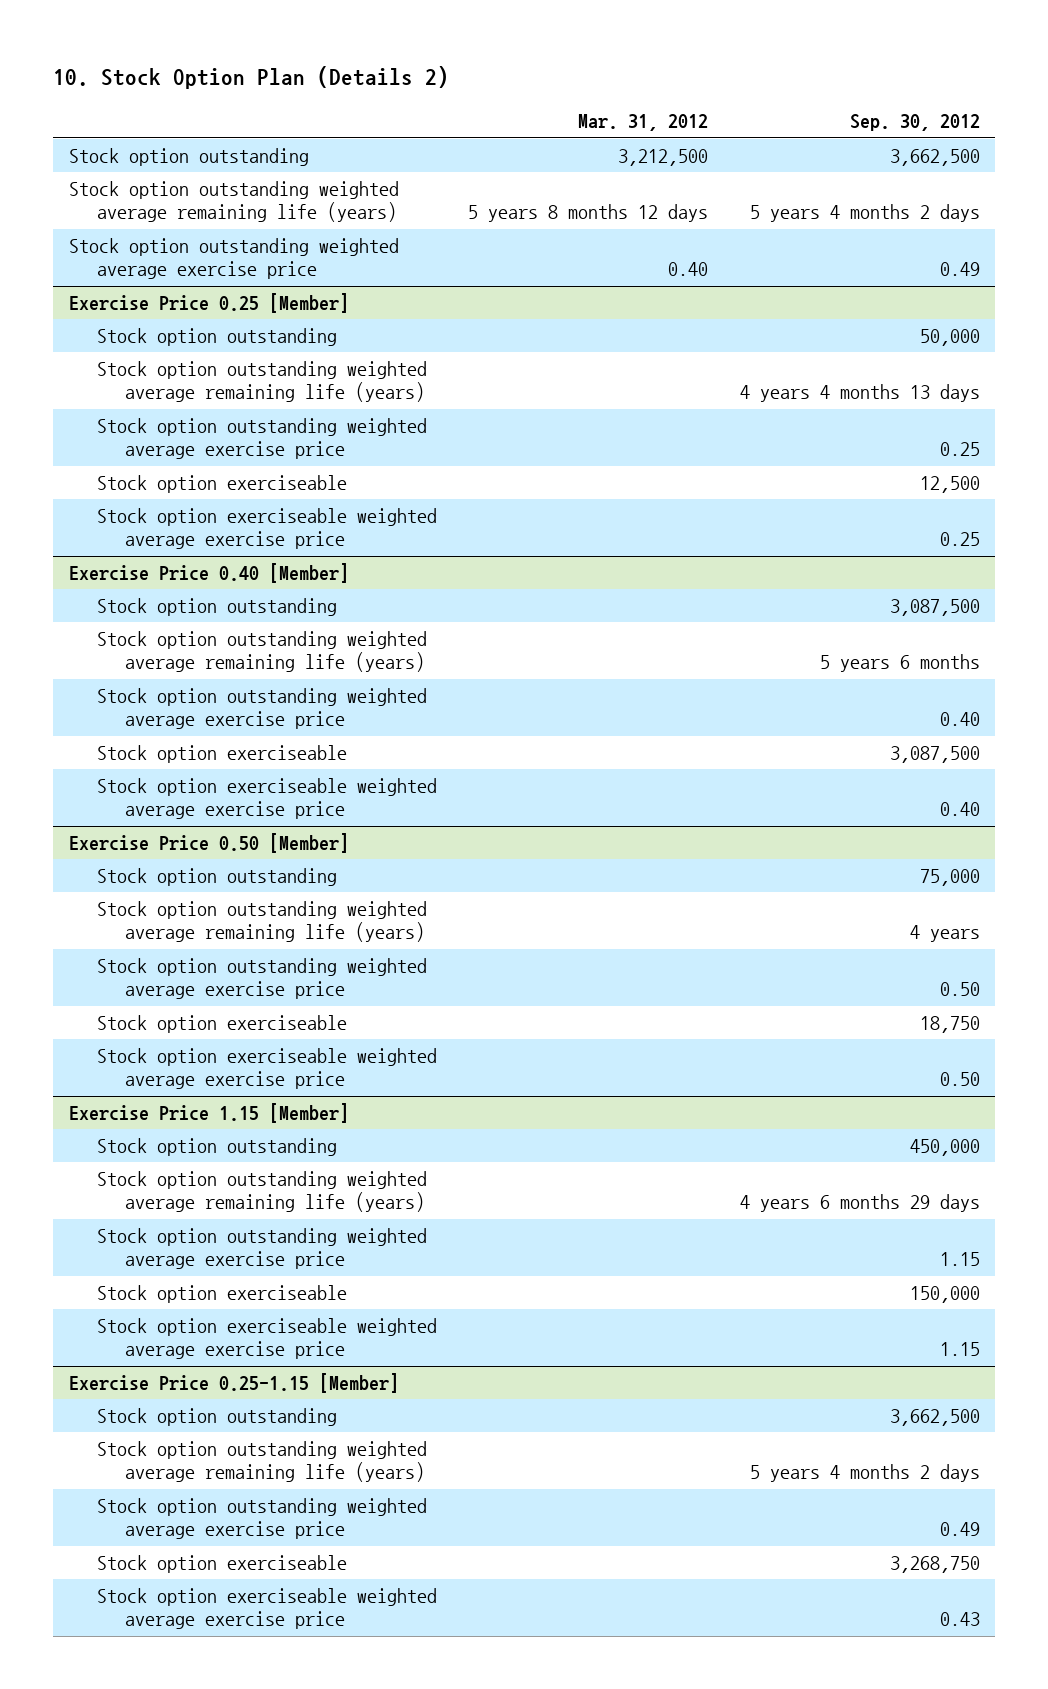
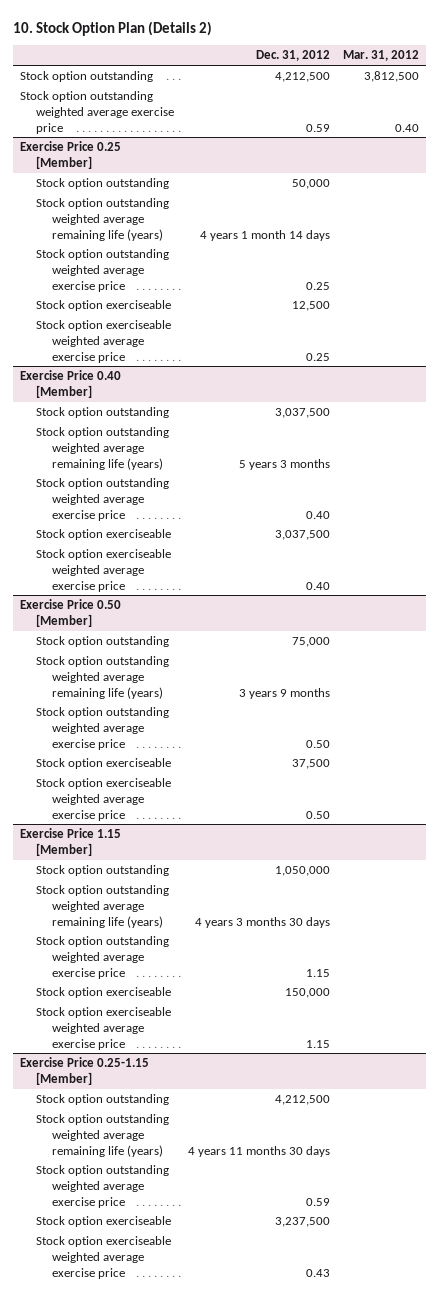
- | Mar. 31, 2012 | Sep. 30, 2012
+ | Dec. 31, 2012 | Mar. 31, 2012
- Stock option outstanding | 3,212,500 | 3,662,500
- Stock option outstanding weighted average remaining life (years) | 5 years 8 months 12 days | 5 years 4 months 2 days
+ Stock option outstanding | 4,212,500 | 3,812,500

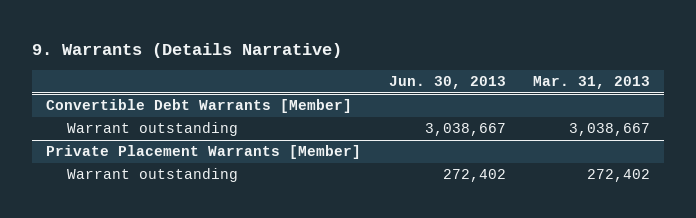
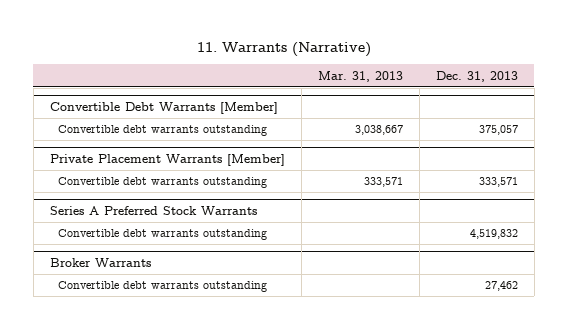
- 9. Warrants (Details Narrative)
+ 11. Warrants (Narrative)
- | Jun. 30, 2013 | Mar. 31, 2013
+ | Mar. 31, 2013 | Dec. 31, 2013
@ Convertible Debt Warrants [Member]
- Warrant outstanding | 3,038,667 | 3,038,667
+ Convertible debt warrants outstanding | 3,038,667 | 375,057
@ Private Placement Warrants [Member]
- Warrant outstanding | 272,402 | 272,402
+ Convertible debt warrants outstanding | 333,571 | 333,571
+ Series A Preferred Stock Warrants
+ Convertible debt warrants outstanding | | 4,519,832
+ Broker Warrants
+ Convertible debt warrants outstanding | | 27,462

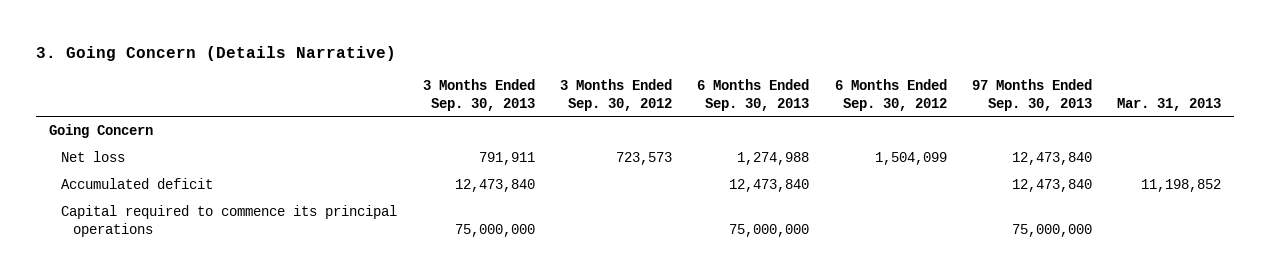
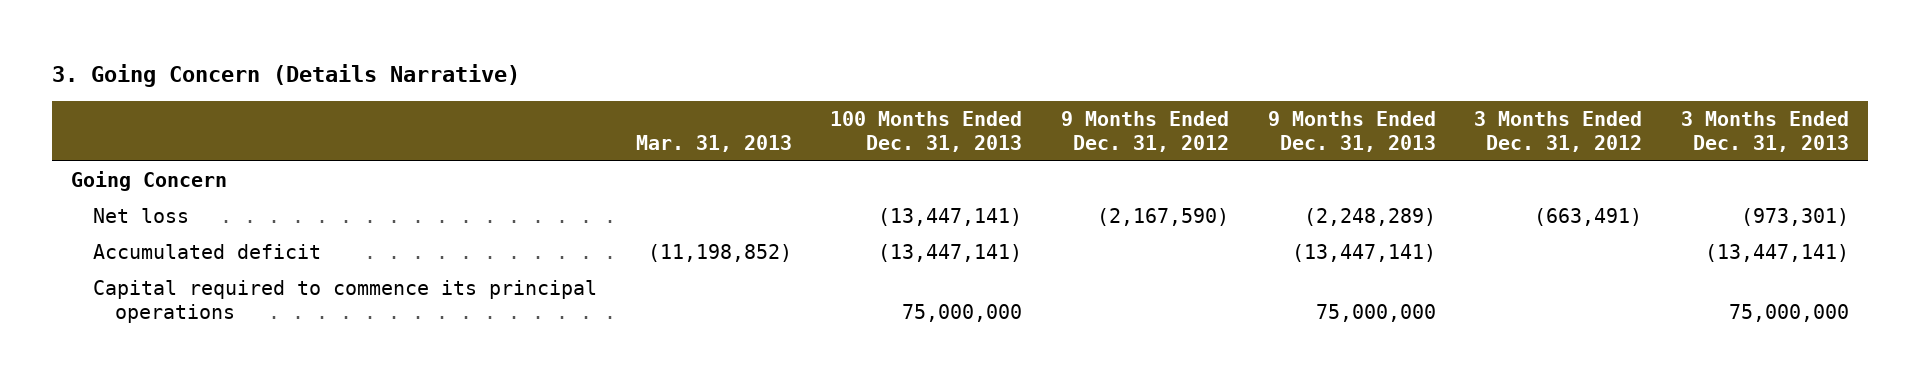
- | 3 Months Ended Sep. 30, 2013 | 3 Months Ended Sep. 30, 2012 | 6 Months Ended Sep. 30, 2013 | 6 Months Ended Sep. 30, 2012 | 97 Months Ended Sep. 30, 2013 | Mar. 31, 2013
+ | Mar. 31, 2013 | 100 Months Ended Dec. 31, 2013 | 9 Months Ended Dec. 31, 2012 | 9 Months Ended Dec. 31, 2013 | 3 Months Ended Dec. 31, 2012 | 3 Months Ended Dec. 31, 2013
- Accumulated deficit | 12,473,840 | | 12,473,840 | | 12,473,840 | 11,198,852
+ Accumulated deficit | (11,198,852) | (13,447,141) | | (13,447,141) | | (13,447,141)

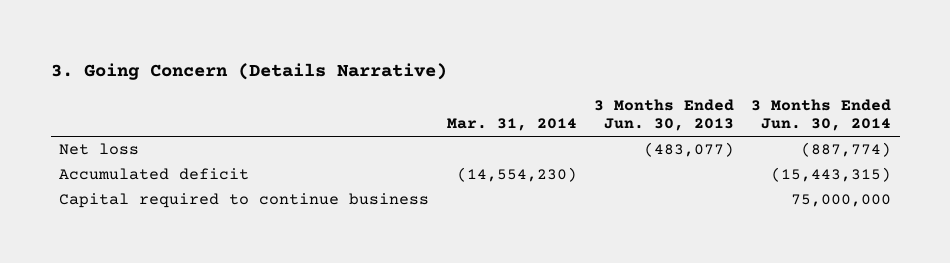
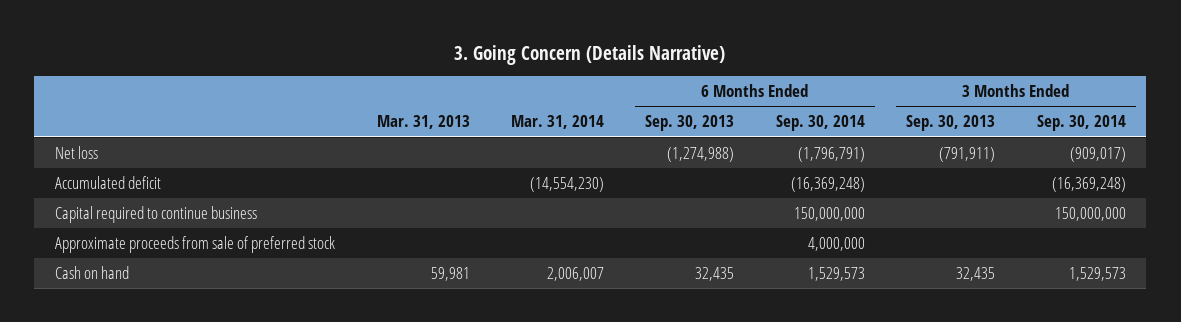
- | Mar. 31, 2014 | 3 Months Ended Jun. 30, 2013 | 3 Months Ended Jun. 30, 2014
+ | Mar. 31, 2013 | Mar. 31, 2014 | 6 Months Ended Sep. 30, 2013 | 6 Months Ended Sep. 30, 2014 | 3 Months Ended Sep. 30, 2013 | 3 Months Ended Sep. 30, 2014
+ Approximate proceeds from sale of preferred stock | | | | 4,000,000 | |
+ Cash on hand | 59,981 | 2,006,007 | 32,435 | 1,529,573 | 32,435 | 1,529,573

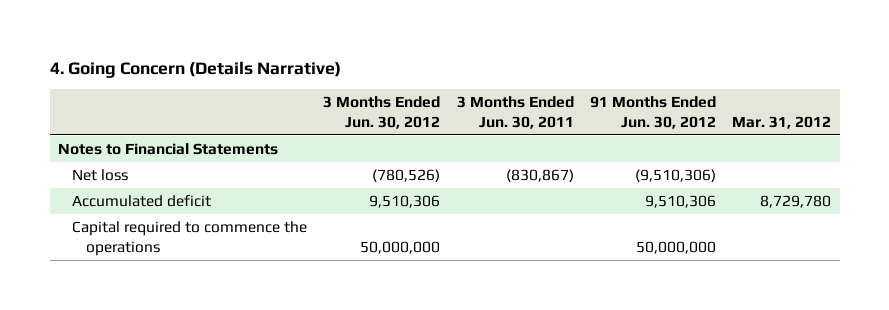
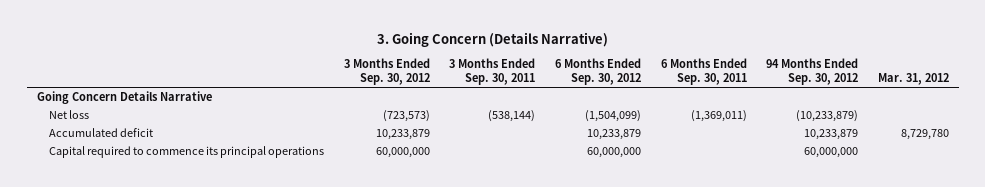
- 4. Going Concern (Details Narrative)
+ 3. Going Concern (Details Narrative)
- | 3 Months Ended Jun. 30, 2012 | 3 Months Ended Jun. 30, 2011 | 91 Months Ended Jun. 30, 2012 | Mar. 31, 2012
+ | 3 Months Ended Sep. 30, 2012 | 3 Months Ended Sep. 30, 2011 | 6 Months Ended Sep. 30, 2012 | 6 Months Ended Sep. 30, 2011 | 94 Months Ended Sep. 30, 2012 | Mar. 31, 2012
- Notes to Financial Statements
+ Going Concern Details Narrative
- Capital required to commence the operations | 50,000,000 | | 50,000,000 |
+ Capital required to commence its principal operations | 60,000,000 | | 60,000,000 | | 60,000,000 |

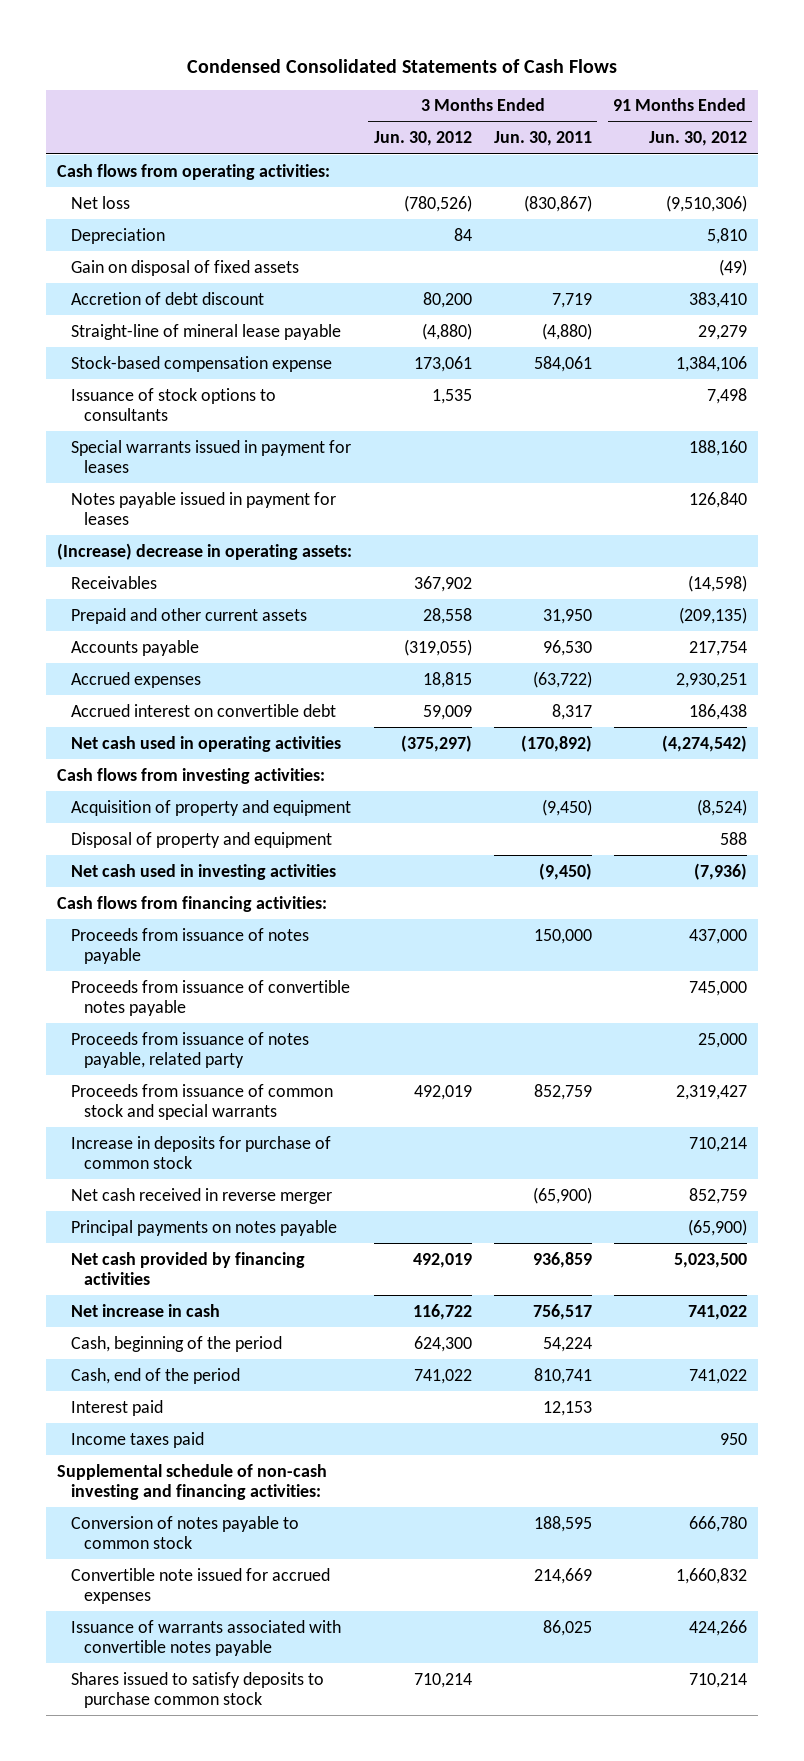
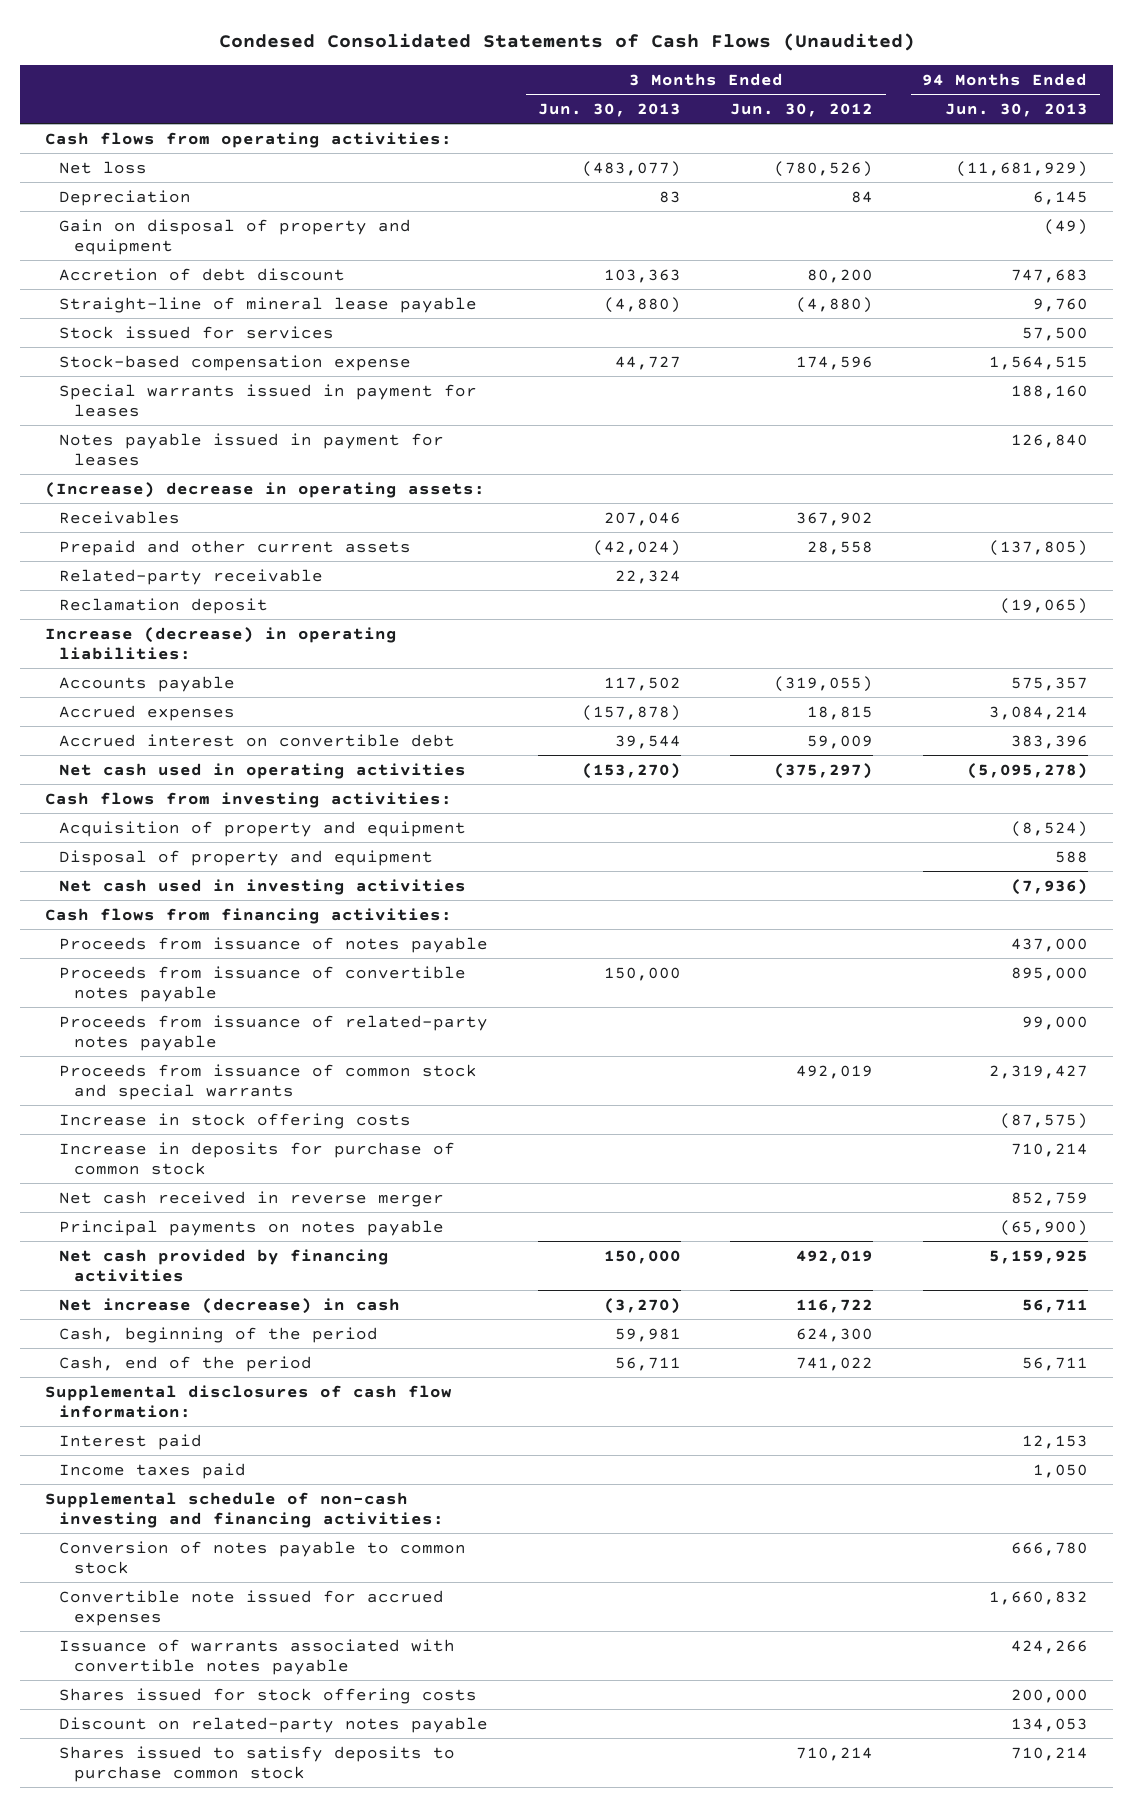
- Condensed Consolidated Statements of Cash Flows
+ Condesed Consolidated Statements of Cash Flows (Unaudited)
- | 3 Months Ended Jun. 30, 2012 | 3 Months Ended Jun. 30, 2011 | 91 Months Ended Jun. 30, 2012
+ | 3 Months Ended Jun. 30, 2013 | 3 Months Ended Jun. 30, 2012 | 94 Months Ended Jun. 30, 2013
- Gain on disposal of fixed assets | | | (49)
+ Gain on disposal of property and equipment | | | (49)
- Stock-based compensation expense | 173,061 | 584,061 | 1,384,106
- Issuance of stock options to consultants | 1,535 | | 7,498
+ Stock issued for services | | | 57,500
+ Stock-based compensation expense | 44,727 | 174,596 | 1,564,515
+ Related-party receivable | 22,324 | |
+ Reclamation deposit | | | (19,065)
+ Increase (decrease) in operating liabilities:
- Proceeds from issuance of notes payable, related party | | | 25,000
+ Proceeds from issuance of related-party notes payable | | | 99,000
+ Increase in stock offering costs | | | (87,575)
- Net increase in cash | 116,722 | 756,517 | 741,022
+ Net increase (decrease) in cash | (3,270) | 116,722 | 56,711
+ Supplemental disclosures of cash flow information:
+ Shares issued for stock offering costs | | | 200,000
+ Discount on related-party notes payable | | | 134,053

